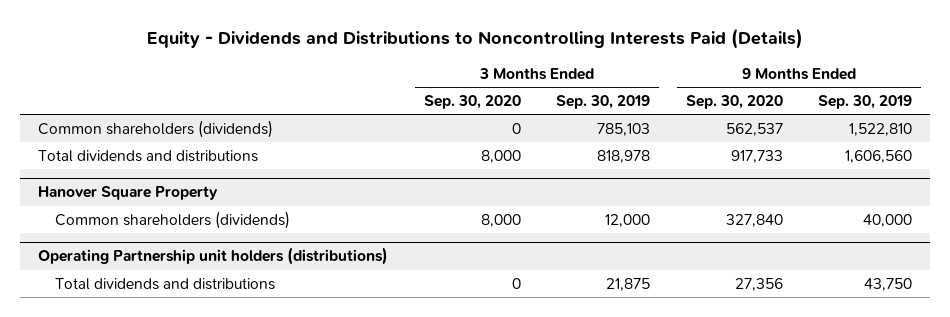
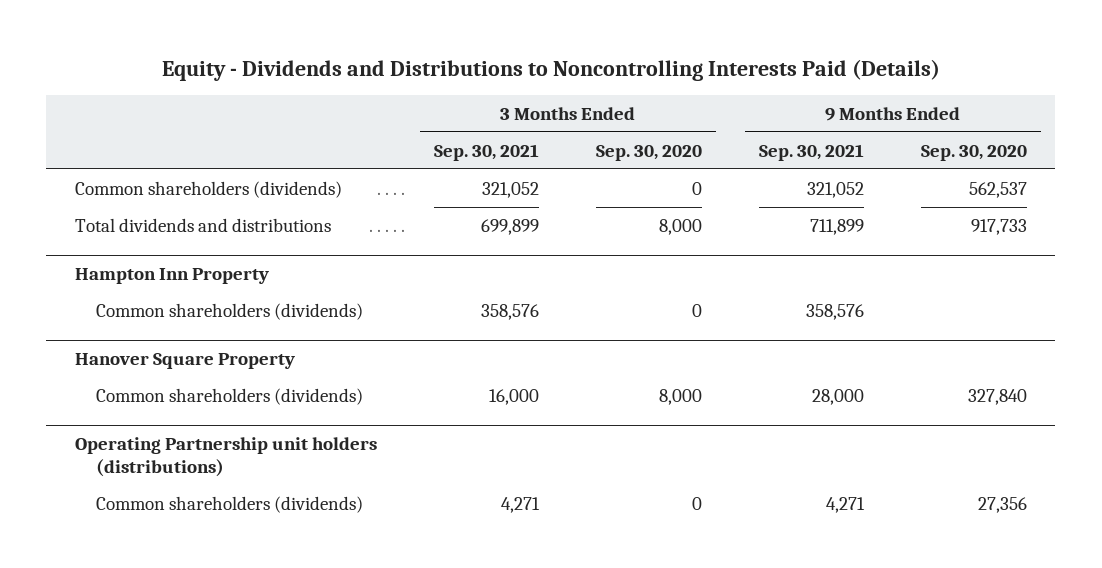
- | 3 Months Ended Sep. 30, 2020 | 3 Months Ended Sep. 30, 2019 | 9 Months Ended Sep. 30, 2020 | 9 Months Ended Sep. 30, 2019
+ | 3 Months Ended Sep. 30, 2021 | 3 Months Ended Sep. 30, 2020 | 9 Months Ended Sep. 30, 2021 | 9 Months Ended Sep. 30, 2020
+ Hampton Inn Property
+ Common shareholders (dividends) | 358,576 | 0 | 358,576 |
@ Operating Partnership unit holders (distributions)
- Total dividends and distributions | 0 | 21,875 | 27,356 | 43,750
+ Common shareholders (dividends) | 4,271 | 0 | 4,271 | 27,356

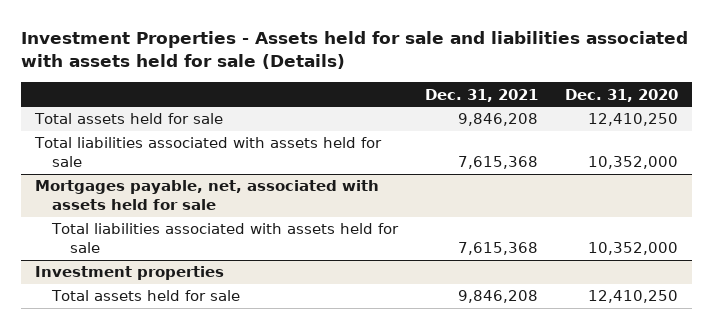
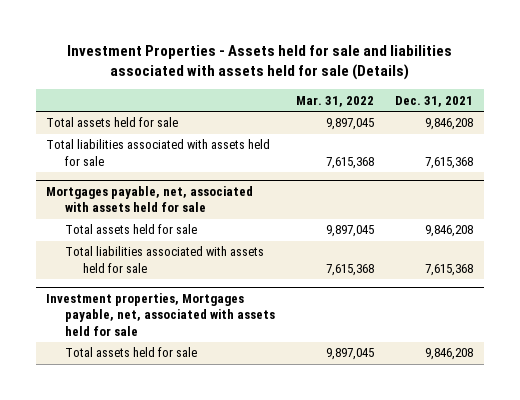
- | Dec. 31, 2021 | Dec. 31, 2020
+ | Mar. 31, 2022 | Dec. 31, 2021
@ Mortgages payable, net, associated with assets held for sale
+ Total assets held for sale | 9,897,045 | 9,846,208
- Investment properties
+ Investment properties, Mortgages payable, net, associated with assets held for sale

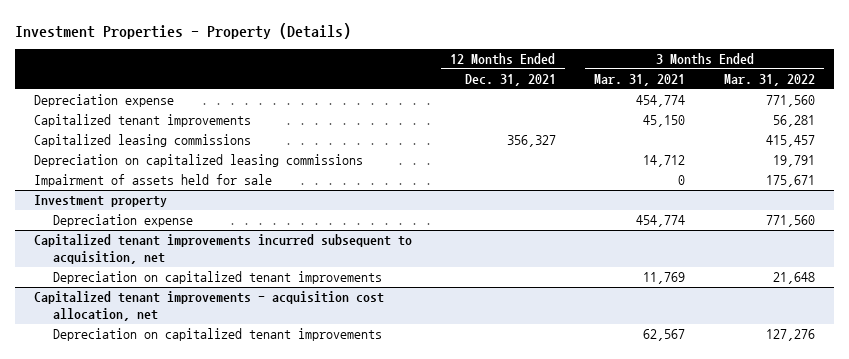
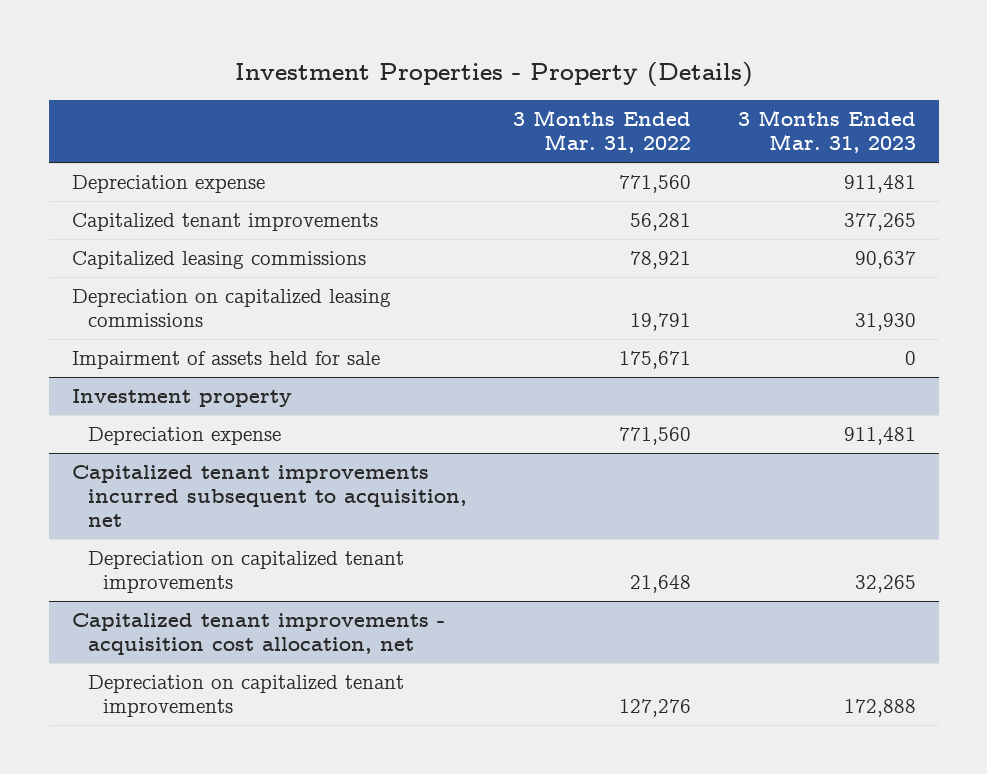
- | 12 Months Ended Dec. 31, 2021 | 3 Months Ended Mar. 31, 2021 | 3 Months Ended Mar. 31, 2022
+ | 3 Months Ended Mar. 31, 2022 | 3 Months Ended Mar. 31, 2023
- Capitalized leasing commissions | 356,327 | | 415,457
+ Capitalized leasing commissions | 78,921 | 90,637

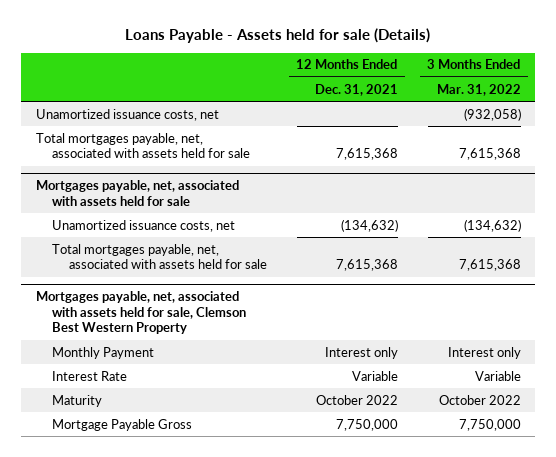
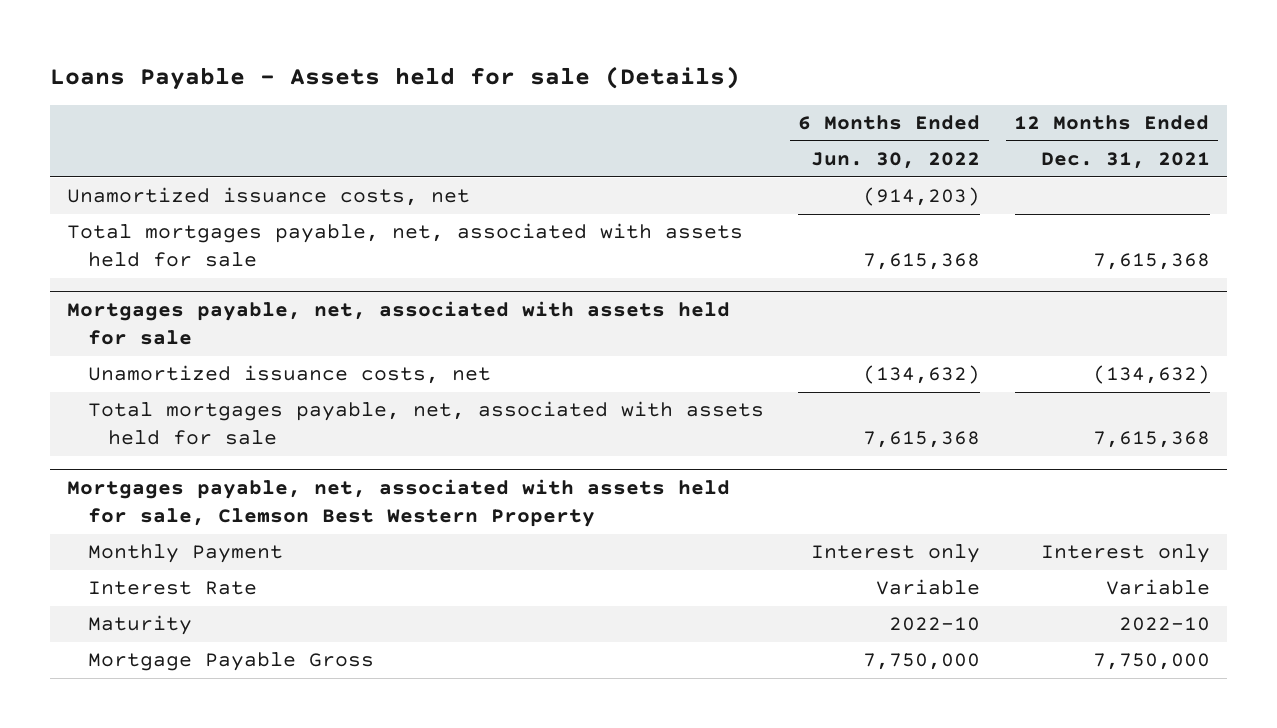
- | 12 Months Ended Dec. 31, 2021 | 3 Months Ended Mar. 31, 2022
+ | 6 Months Ended Jun. 30, 2022 | 12 Months Ended Dec. 31, 2021
@ Mortgages payable, net, associated with assets held for sale, Clemson Best Western Property
- Maturity | October 2022 | October 2022
+ Maturity | 2022-10 | 2022-10

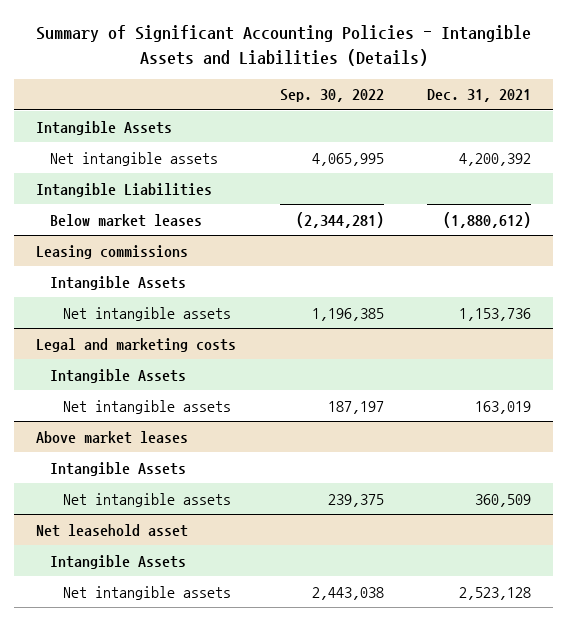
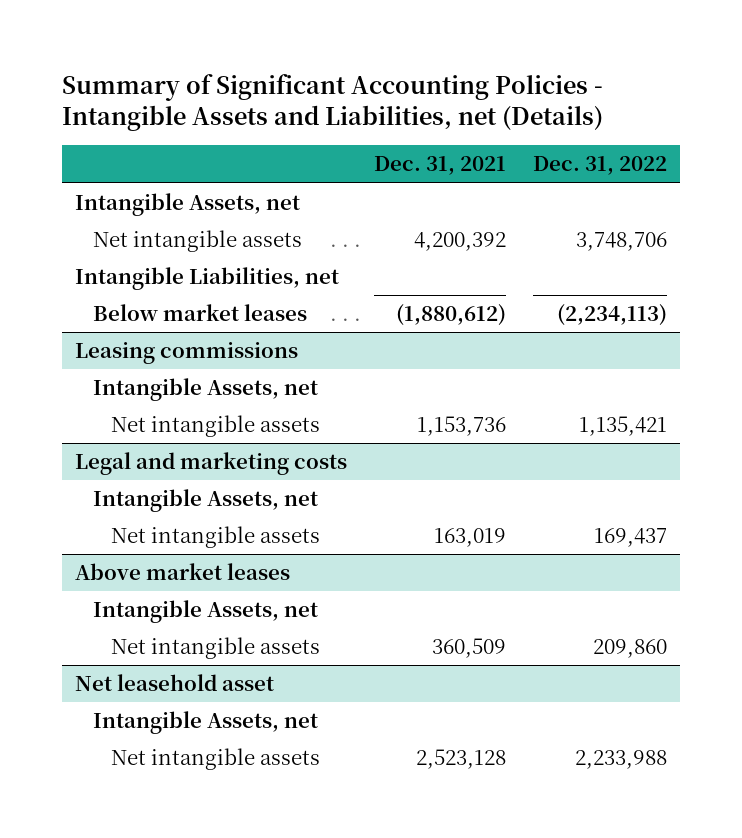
- Summary of Significant Accounting Policies - Intangible Assets and Liabilities (Details)
+ Summary of Significant Accounting Policies - Intangible Assets and Liabilities, net (Details)
- | Sep. 30, 2022 | Dec. 31, 2021
+ | Dec. 31, 2021 | Dec. 31, 2022
- Intangible Assets
+ Intangible Assets, net
- Intangible Liabilities
+ Intangible Liabilities, net
@ Leasing commissions
- Intangible Assets
+ Intangible Assets, net
@ Legal and marketing costs
- Intangible Assets
+ Intangible Assets, net
@ Above market leases
- Intangible Assets
+ Intangible Assets, net
@ Net leasehold asset
- Intangible Assets
+ Intangible Assets, net

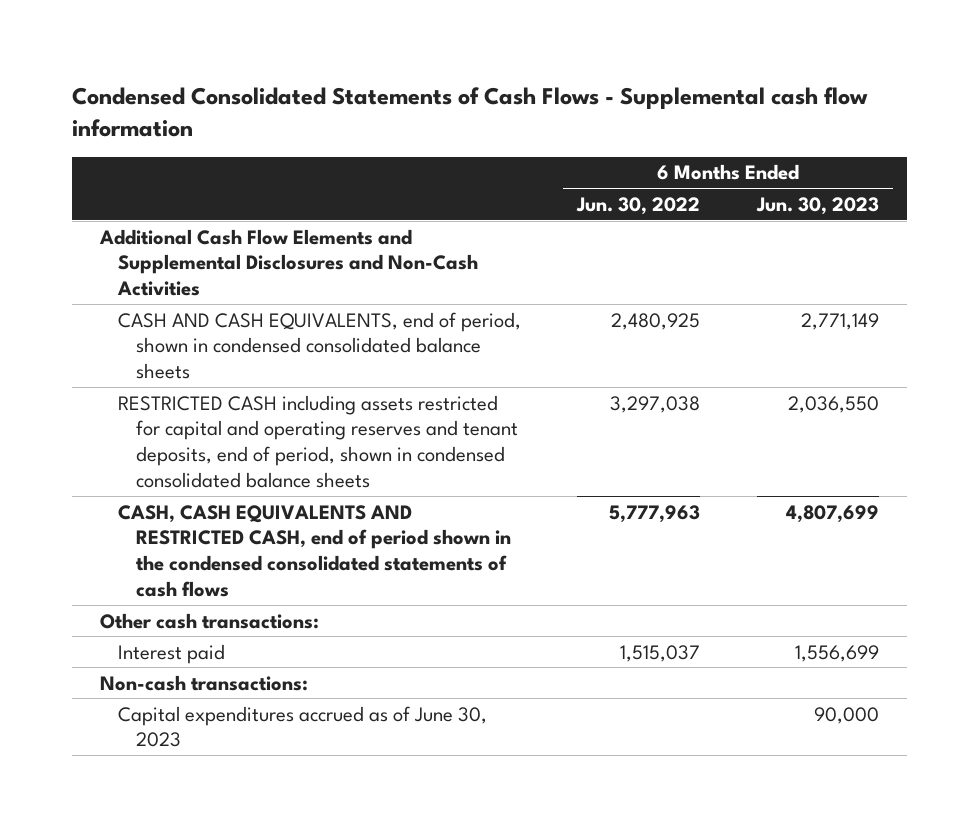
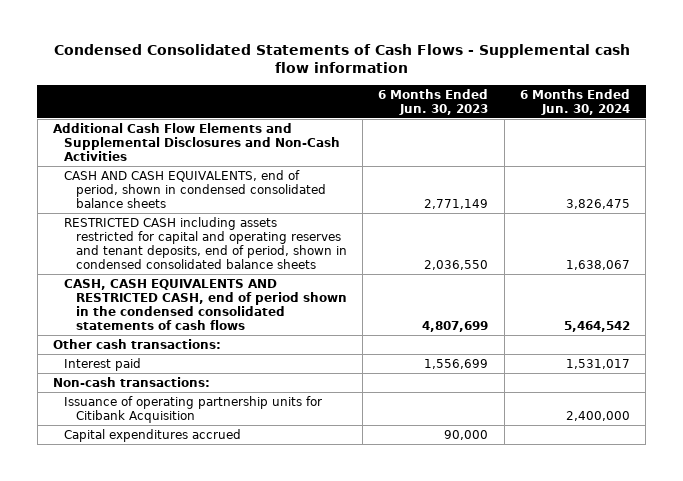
- | 6 Months Ended Jun. 30, 2022 | 6 Months Ended Jun. 30, 2023
+ | 6 Months Ended Jun. 30, 2023 | 6 Months Ended Jun. 30, 2024
- Capital expenditures accrued as of June 30, 2023 | | 90,000
+ Issuance of operating partnership units for Citibank Acquisition | | 2,400,000
+ Capital expenditures accrued | 90,000 |

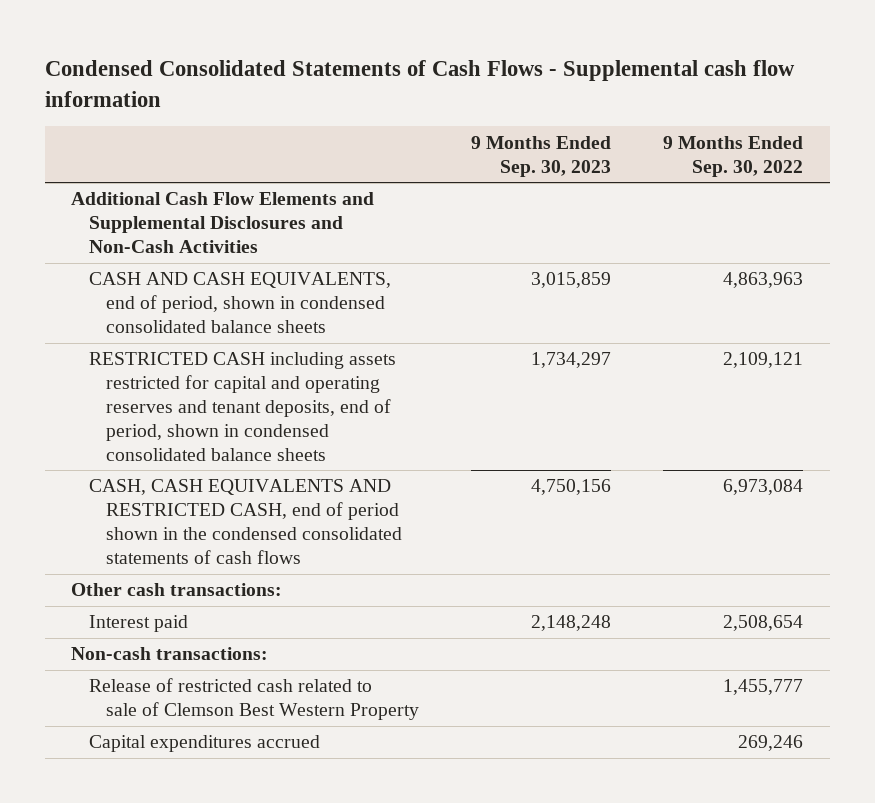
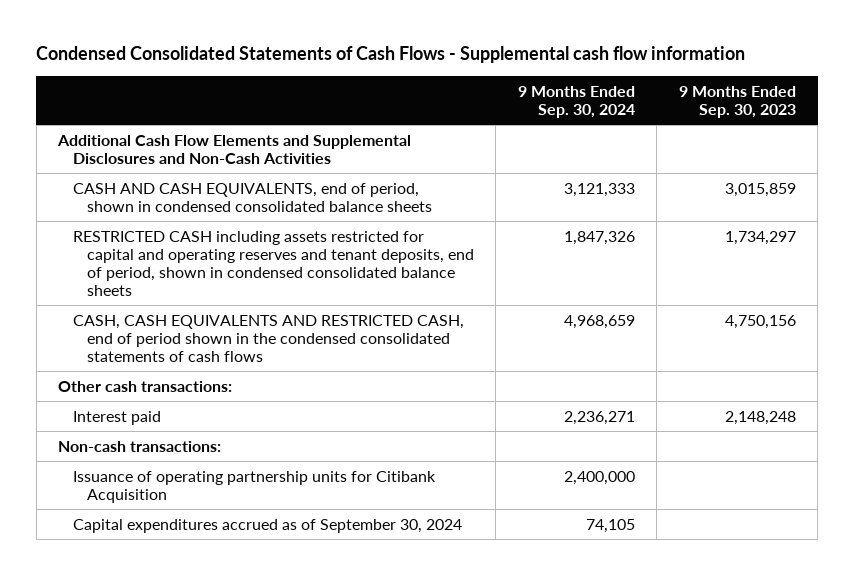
- | 9 Months Ended Sep. 30, 2023 | 9 Months Ended Sep. 30, 2022
+ | 9 Months Ended Sep. 30, 2024 | 9 Months Ended Sep. 30, 2023
- Release of restricted cash related to sale of Clemson Best Western Property | | 1,455,777
- Capital expenditures accrued | | 269,246
+ Issuance of operating partnership units for Citibank Acquisition | 2,400,000 |
+ Capital expenditures accrued as of September 30, 2024 | 74,105 |

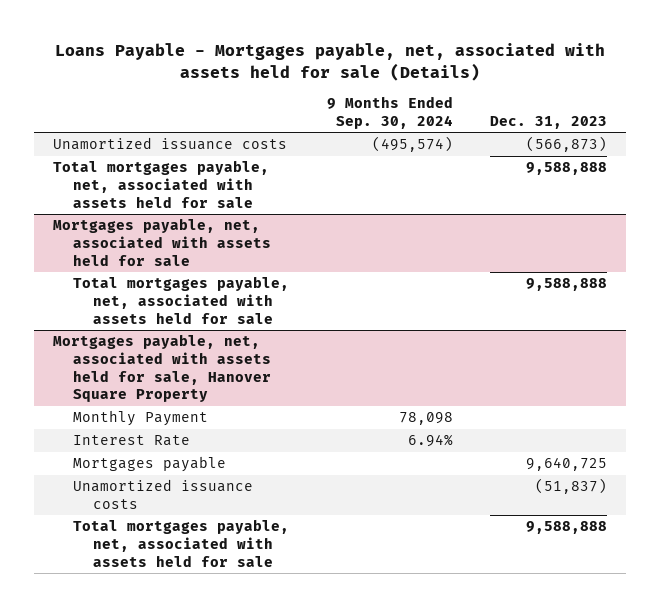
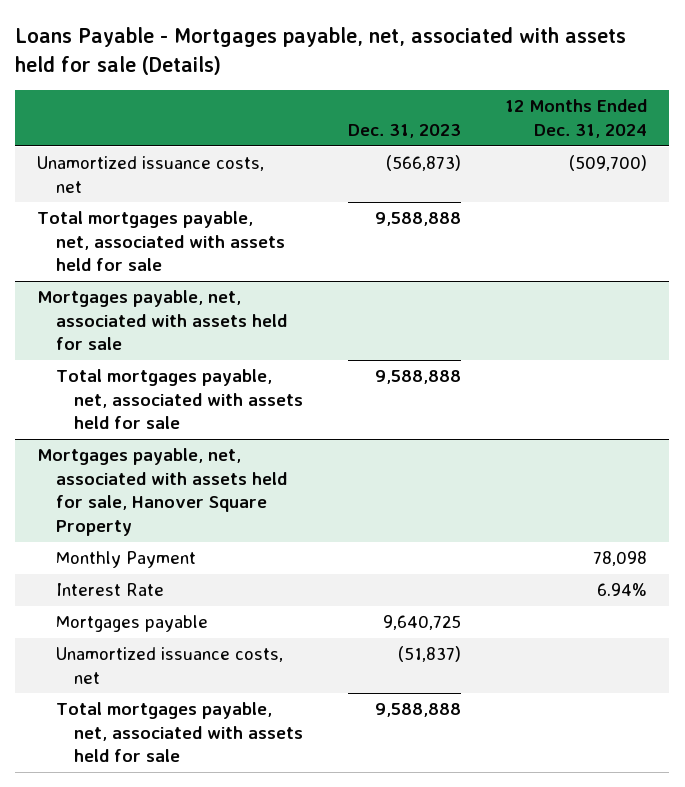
- | 9 Months Ended Sep. 30, 2024 | Dec. 31, 2023
+ | Dec. 31, 2023 | 12 Months Ended Dec. 31, 2024
- Unamortized issuance costs | (495,574) | (566,873)
+ Unamortized issuance costs, net | (566,873) | (509,700)
@ Mortgages payable, net, associated with assets held for sale, Hanover Square Property
- Unamortized issuance costs | | (51,837)
+ Unamortized issuance costs, net | (51,837) |

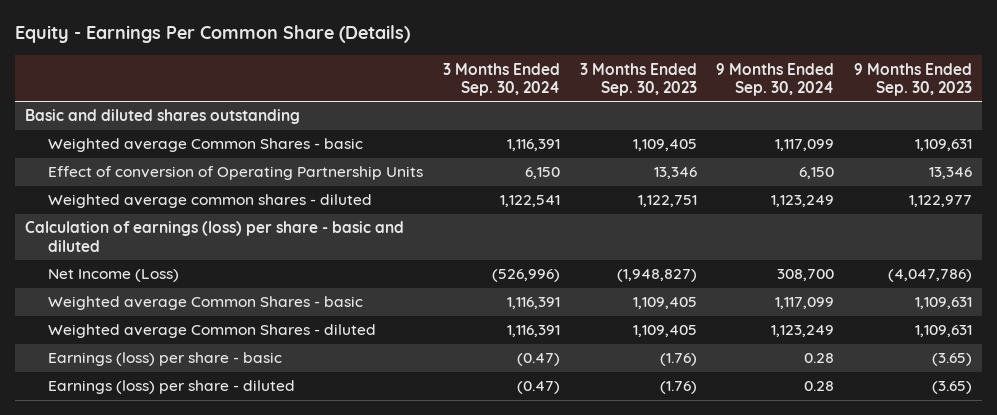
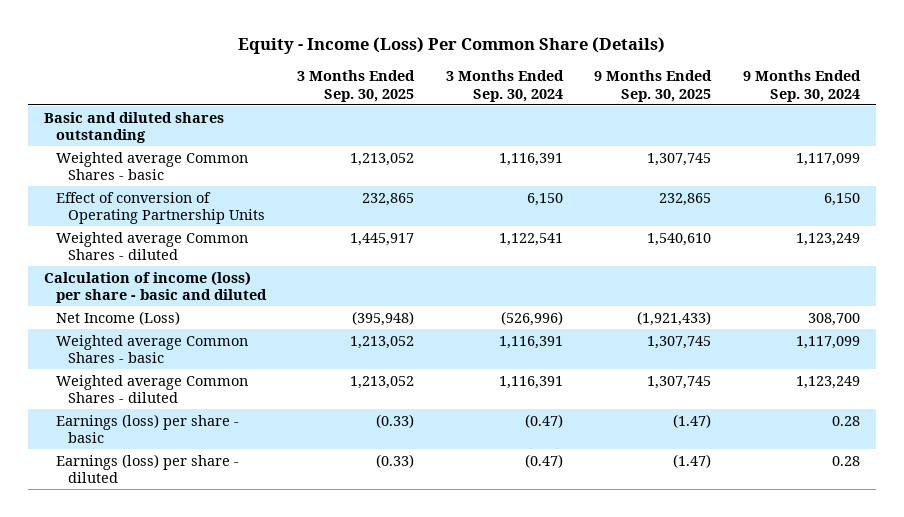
- Equity - Earnings Per Common Share (Details)
+ Equity - Income (Loss) Per Common Share (Details)
- | 3 Months Ended Sep. 30, 2024 | 3 Months Ended Sep. 30, 2023 | 9 Months Ended Sep. 30, 2024 | 9 Months Ended Sep. 30, 2023
+ | 3 Months Ended Sep. 30, 2025 | 3 Months Ended Sep. 30, 2024 | 9 Months Ended Sep. 30, 2025 | 9 Months Ended Sep. 30, 2024
- Weighted average common shares - diluted | 1,122,541 | 1,122,751 | 1,123,249 | 1,122,977
- Calculation of earnings (loss) per share - basic and diluted
+ Weighted average Common Shares - diluted | 1,445,917 | 1,122,541 | 1,540,610 | 1,123,249
+ Calculation of income (loss) per share - basic and diluted

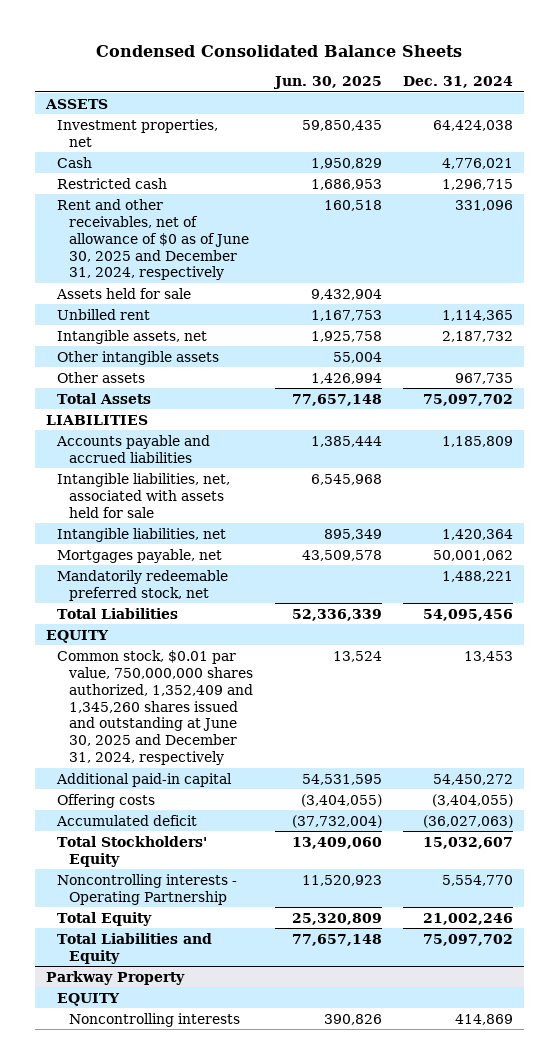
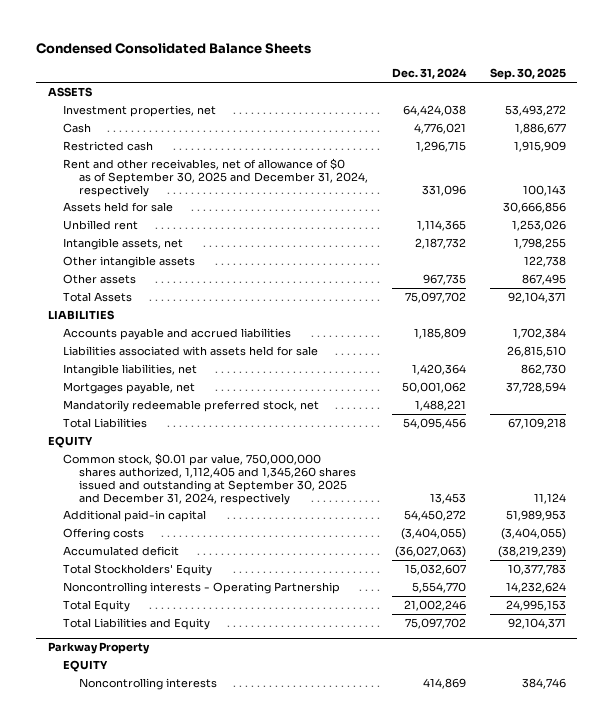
- | Jun. 30, 2025 | Dec. 31, 2024
+ | Dec. 31, 2024 | Sep. 30, 2025
- Rent and other receivables, net of allowance of $0 as of June 30, 2025 and December 31, 2024, respectively | 160,518 | 331,096
+ Rent and other receivables, net of allowance of $0 as of September 30, 2025 and December 31, 2024, respectively | 331,096 | 100,143
- Intangible liabilities, net, associated with assets held for sale | 6,545,968 |
+ Liabilities associated with assets held for sale | | 26,815,510
- Common stock, $0.01 par value, 750,000,000 shares authorized, 1,352,409 and 1,345,260 shares issued and outstanding at June 30, 2025 and December 31, 2024, respectively | 13,524 | 13,453
+ Common stock, $0.01 par value, 750,000,000 shares authorized, 1,112,405 and 1,345,260 shares issued and outstanding at September 30, 2025 and December 31, 2024, respectively | 13,453 | 11,124

